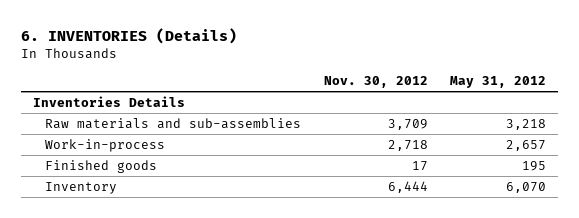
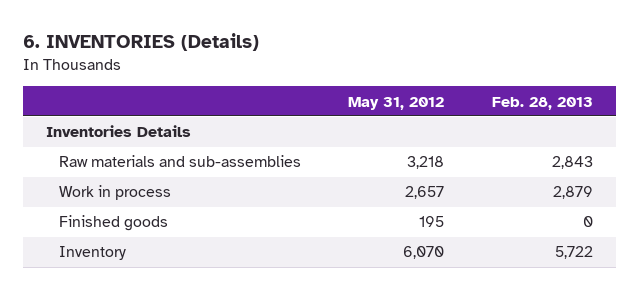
- | Nov. 30, 2012 | May 31, 2012
+ | May 31, 2012 | Feb. 28, 2013
- Work-in-process | 2,718 | 2,657
+ Work in process | 2,657 | 2,879

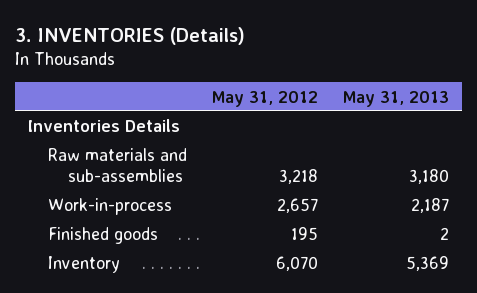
- 6. INVENTORIES (Details)
+ 3. INVENTORIES (Details)
- | May 31, 2012 | Feb. 28, 2013
+ | May 31, 2012 | May 31, 2013
- Work in process | 2,657 | 2,879
+ Work-in-process | 2,657 | 2,187

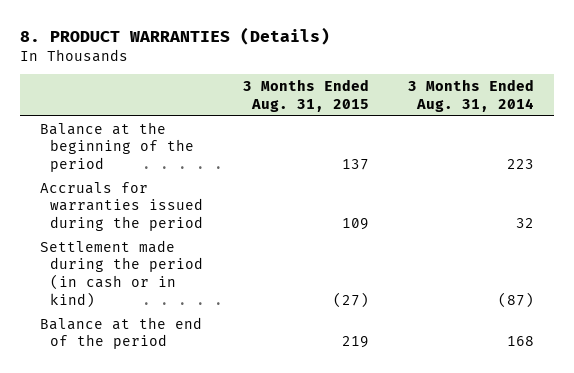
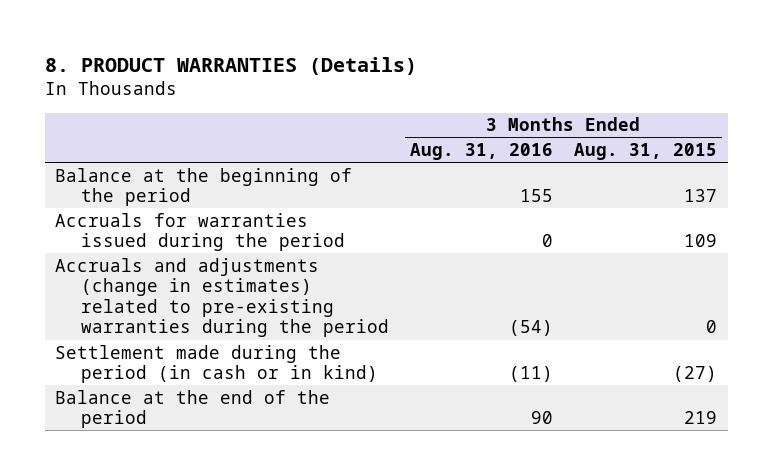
- | 3 Months Ended Aug. 31, 2015 | 3 Months Ended Aug. 31, 2014
+ | 3 Months Ended Aug. 31, 2016 | 3 Months Ended Aug. 31, 2015
+ Accruals and adjustments (change in estimates) related to pre-existing warranties during the period | (54) | 0

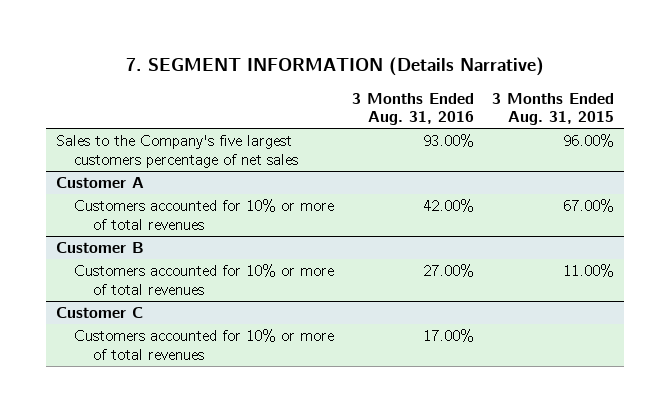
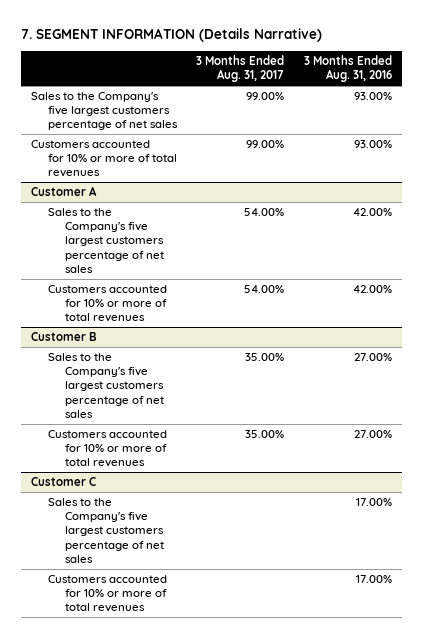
- | 3 Months Ended Aug. 31, 2016 | 3 Months Ended Aug. 31, 2015
+ | 3 Months Ended Aug. 31, 2017 | 3 Months Ended Aug. 31, 2016
+ Customers accounted for 10% or more of total revenues | 99.00% | 93.00%
@ Customer A
+ Sales to the Company's five largest customers percentage of net sales | 54.00% | 42.00%
@ Customer B
+ Sales to the Company's five largest customers percentage of net sales | 35.00% | 27.00%
@ Customer C
+ Sales to the Company's five largest customers percentage of net sales | | 17.00%

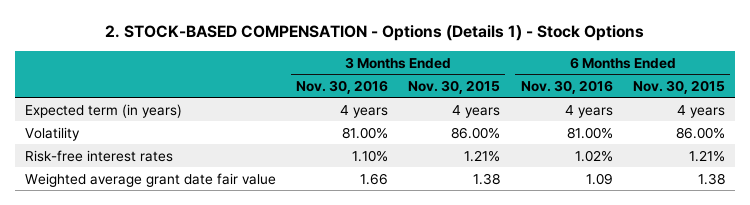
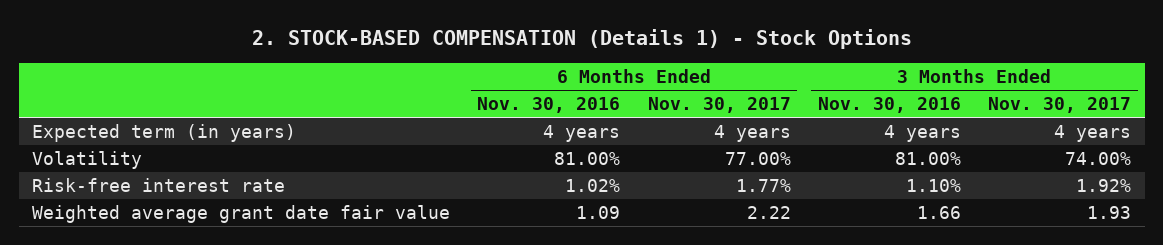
- 2. STOCK-BASED COMPENSATION - Options (Details 1) - Stock Options
+ 2. STOCK-BASED COMPENSATION (Details 1) - Stock Options
- | 3 Months Ended Nov. 30, 2016 | 3 Months Ended Nov. 30, 2015 | 6 Months Ended Nov. 30, 2016 | 6 Months Ended Nov. 30, 2015
+ | 6 Months Ended Nov. 30, 2016 | 6 Months Ended Nov. 30, 2017 | 3 Months Ended Nov. 30, 2016 | 3 Months Ended Nov. 30, 2017
- Risk-free interest rates | 1.10% | 1.21% | 1.02% | 1.21%
+ Risk-free interest rate | 1.02% | 1.77% | 1.10% | 1.92%

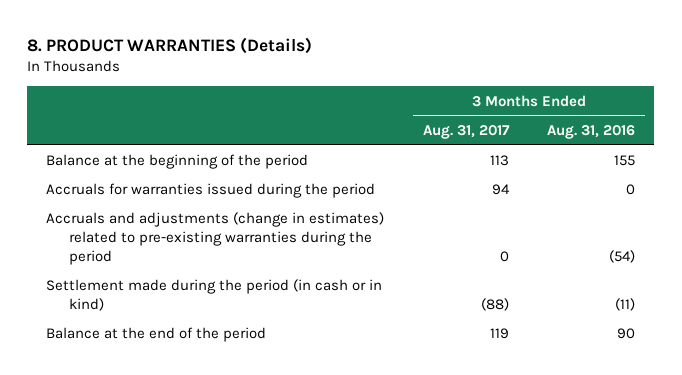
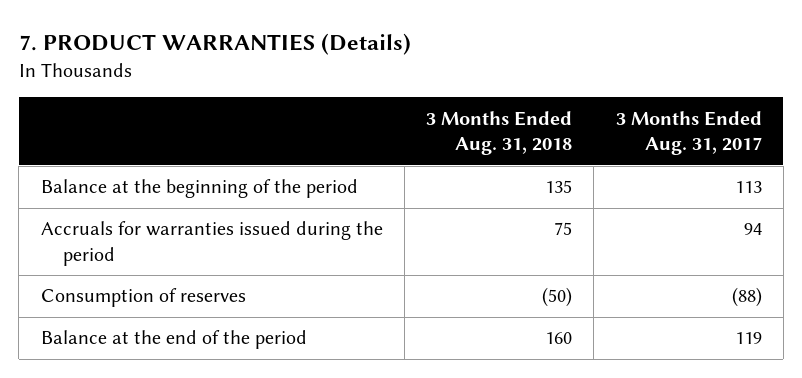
- 8. PRODUCT WARRANTIES (Details)
+ 7. PRODUCT WARRANTIES (Details)
- | 3 Months Ended Aug. 31, 2017 | 3 Months Ended Aug. 31, 2016
+ | 3 Months Ended Aug. 31, 2018 | 3 Months Ended Aug. 31, 2017
- Accruals and adjustments (change in estimates) related to pre-existing warranties during the period | 0 | (54)
- Settlement made during the period (in cash or in kind) | (88) | (11)
+ Consumption of reserves | (50) | (88)

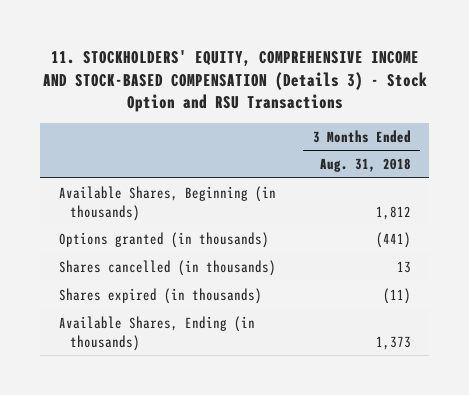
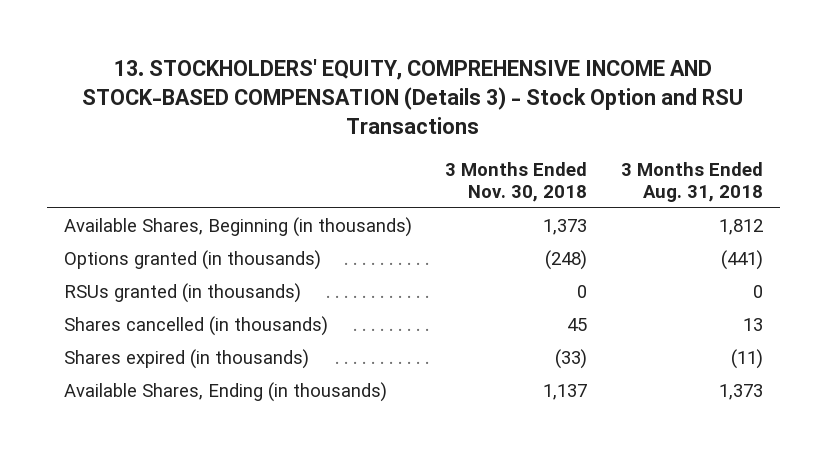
- 11. STOCKHOLDERS' EQUITY, COMPREHENSIVE INCOME AND STOCK-BASED COMPENSATION (Details 3) - Stock Option and RSU Transactions
+ 13. STOCKHOLDERS' EQUITY, COMPREHENSIVE INCOME AND STOCK-BASED COMPENSATION (Details 3) - Stock Option and RSU Transactions
- | 3 Months Ended Aug. 31, 2018
+ | 3 Months Ended Nov. 30, 2018 | 3 Months Ended Aug. 31, 2018
+ RSUs granted (in thousands) | 0 | 0

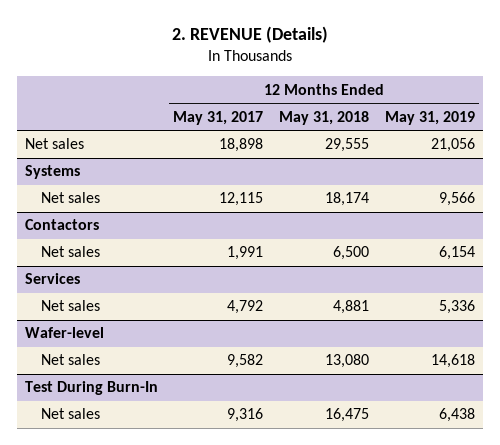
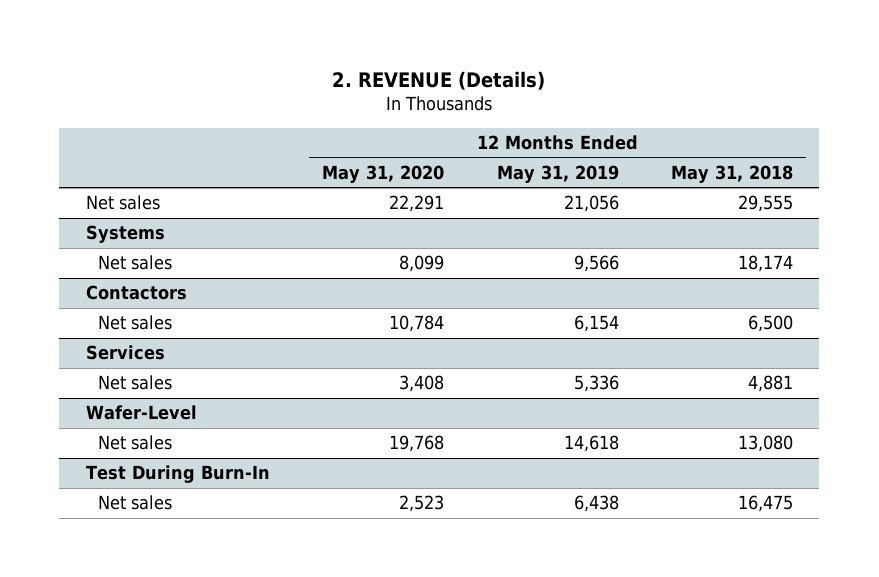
- | 12 Months Ended May 31, 2017 | 12 Months Ended May 31, 2018 | 12 Months Ended May 31, 2019
+ | 12 Months Ended May 31, 2020 | 12 Months Ended May 31, 2019 | 12 Months Ended May 31, 2018
- Wafer-level
+ Wafer-Level

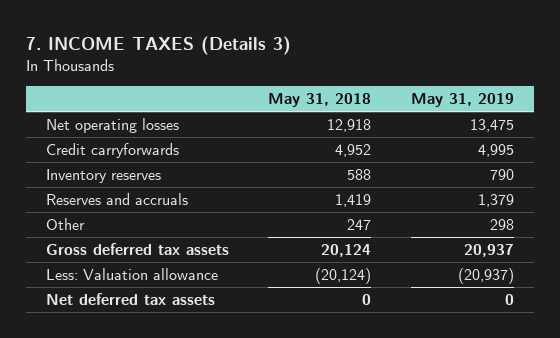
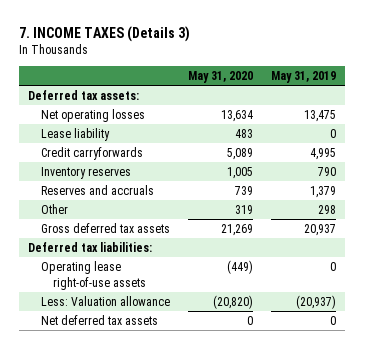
- | May 31, 2018 | May 31, 2019
+ | May 31, 2020 | May 31, 2019
+ Deferred tax assets:
+ Lease liability | 483 | 0
+ Deferred tax liabilities:
+ Operating lease right-of-use assets | (449) | 0

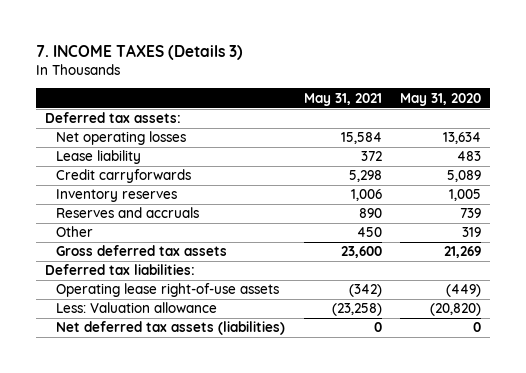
- | May 31, 2020 | May 31, 2019
+ | May 31, 2021 | May 31, 2020
- Net deferred tax assets | 0 | 0
+ Net deferred tax assets (liabilities) | 0 | 0

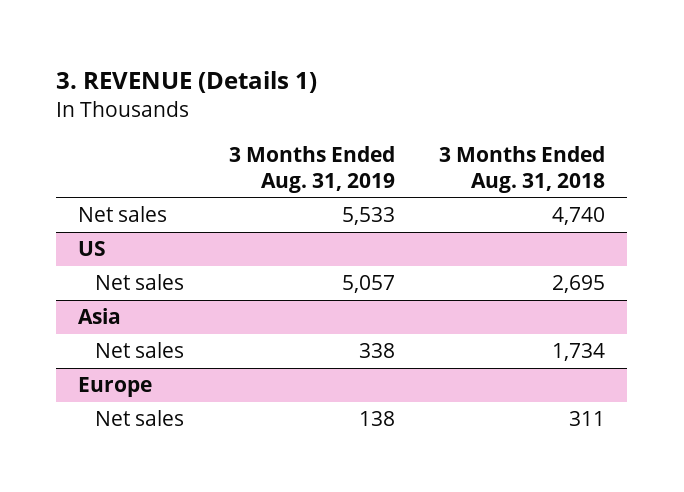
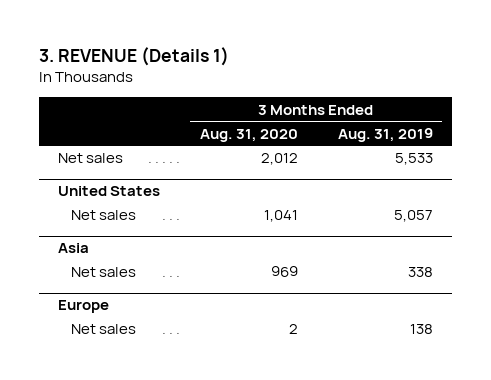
- | 3 Months Ended Aug. 31, 2019 | 3 Months Ended Aug. 31, 2018
+ | 3 Months Ended Aug. 31, 2020 | 3 Months Ended Aug. 31, 2019
- US
+ United States

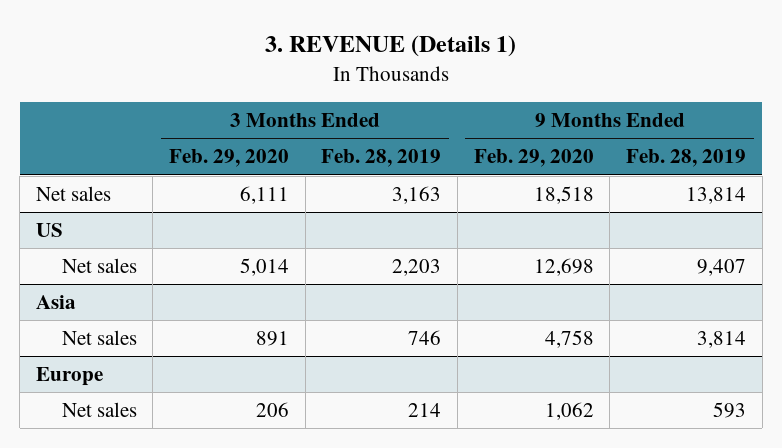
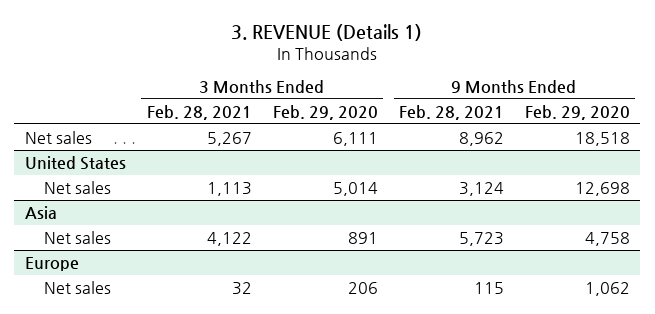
- | 3 Months Ended Feb. 29, 2020 | 3 Months Ended Feb. 28, 2019 | 9 Months Ended Feb. 29, 2020 | 9 Months Ended Feb. 28, 2019
+ | 3 Months Ended Feb. 28, 2021 | 3 Months Ended Feb. 29, 2020 | 9 Months Ended Feb. 28, 2021 | 9 Months Ended Feb. 29, 2020
- US
+ United States

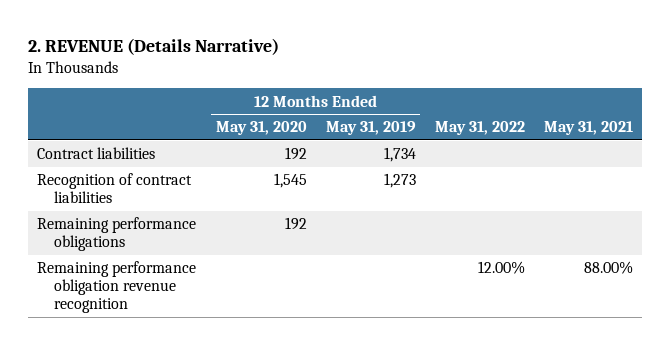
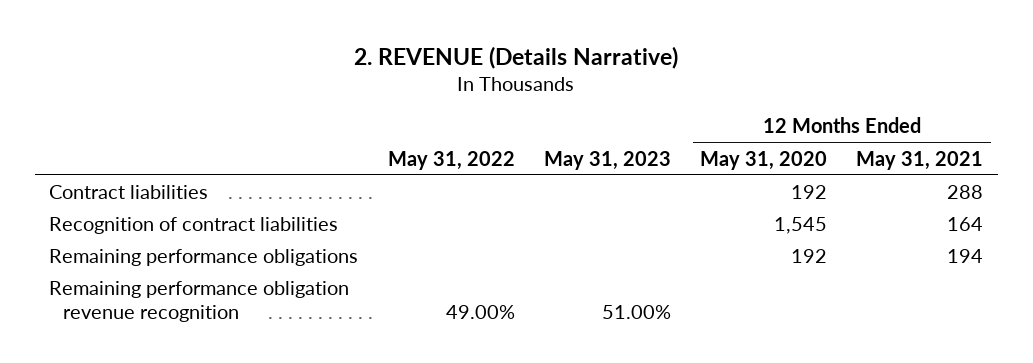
- | 12 Months Ended May 31, 2020 | 12 Months Ended May 31, 2019 | May 31, 2022 | May 31, 2021
+ | May 31, 2022 | May 31, 2023 | 12 Months Ended May 31, 2020 | 12 Months Ended May 31, 2021
- Remaining performance obligation revenue recognition | | | 12.00% | 88.00%
+ Remaining performance obligation revenue recognition | 49.00% | 51.00% | |

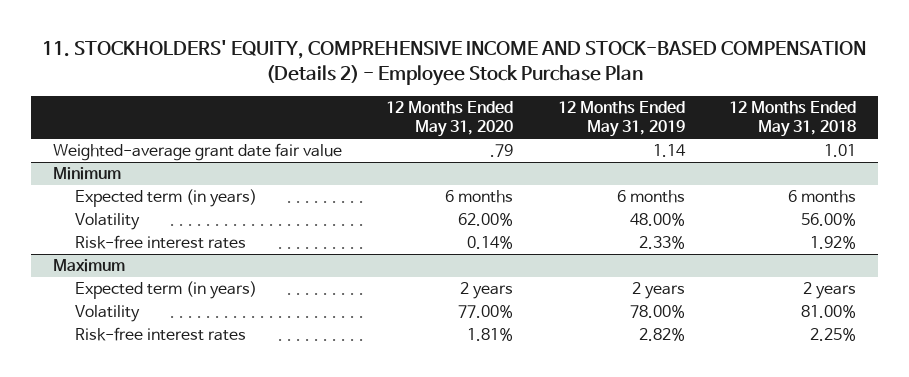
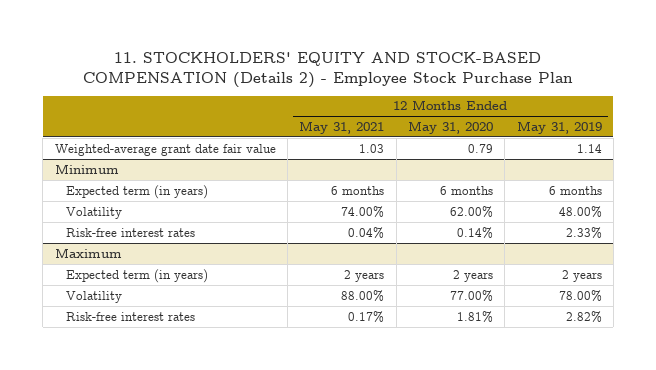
- 11. STOCKHOLDERS' EQUITY, COMPREHENSIVE INCOME AND STOCK-BASED COMPENSATION (Details 2) - Employee Stock Purchase Plan
+ 11. STOCKHOLDERS' EQUITY AND STOCK-BASED COMPENSATION (Details 2) - Employee Stock Purchase Plan
- | 12 Months Ended May 31, 2020 | 12 Months Ended May 31, 2019 | 12 Months Ended May 31, 2018
+ | 12 Months Ended May 31, 2021 | 12 Months Ended May 31, 2020 | 12 Months Ended May 31, 2019
- Weighted-average grant date fair value | .79 | 1.14 | 1.01
+ Weighted-average grant date fair value | 1.03 | 0.79 | 1.14

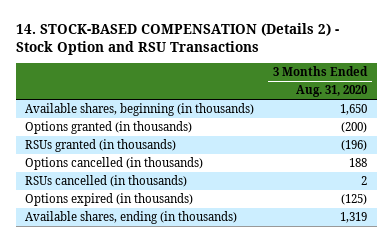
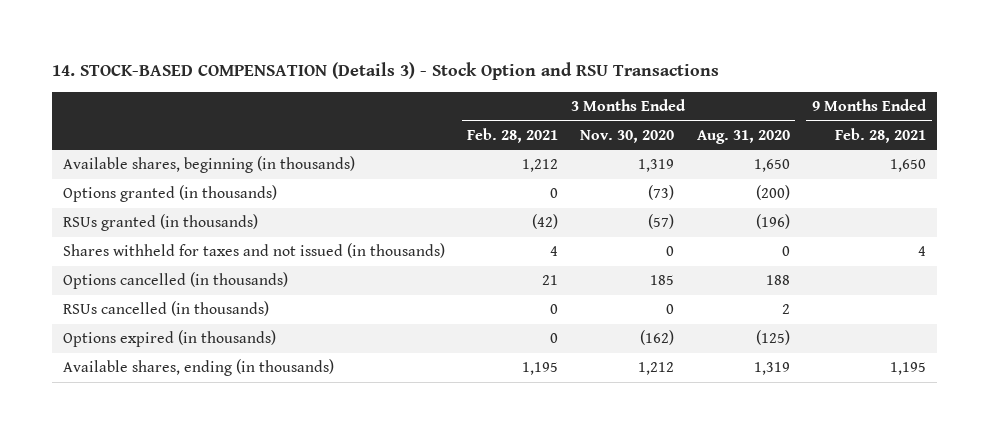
- 14. STOCK-BASED COMPENSATION (Details 2) - Stock Option and RSU Transactions
+ 14. STOCK-BASED COMPENSATION (Details 3) - Stock Option and RSU Transactions
- | 3 Months Ended Aug. 31, 2020
+ | 3 Months Ended Feb. 28, 2021 | 3 Months Ended Nov. 30, 2020 | 3 Months Ended Aug. 31, 2020 | 9 Months Ended Feb. 28, 2021
+ Shares withheld for taxes and not issued (in thousands) | 4 | 0 | 0 | 4

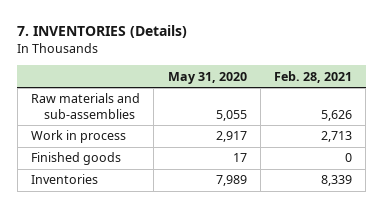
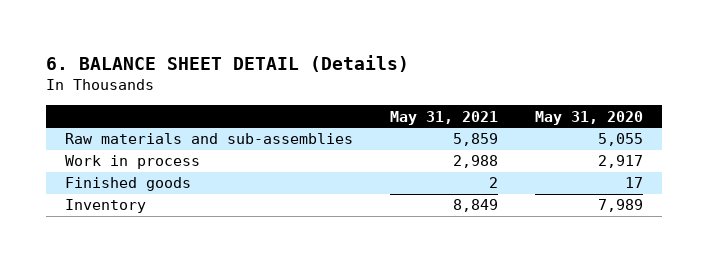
- 7. INVENTORIES (Details)
+ 6. BALANCE SHEET DETAIL (Details)
- | May 31, 2020 | Feb. 28, 2021
+ | May 31, 2021 | May 31, 2020
- Inventories | 7,989 | 8,339
+ Inventory | 8,849 | 7,989

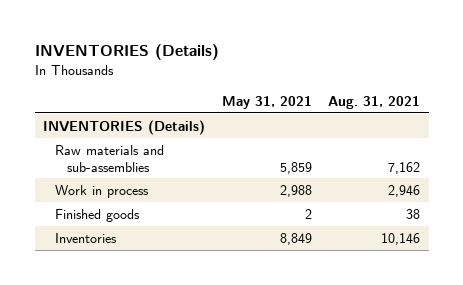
- 6. BALANCE SHEET DETAIL (Details)
+ INVENTORIES (Details)
- | May 31, 2021 | May 31, 2020
+ | May 31, 2021 | Aug. 31, 2021
+ INVENTORIES (Details)
- Inventory | 8,849 | 7,989
+ Inventories | 8,849 | 10,146

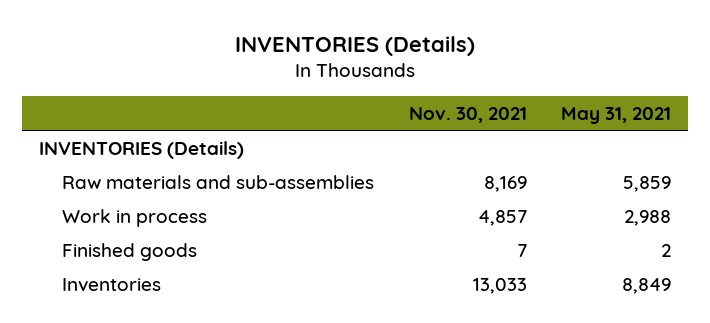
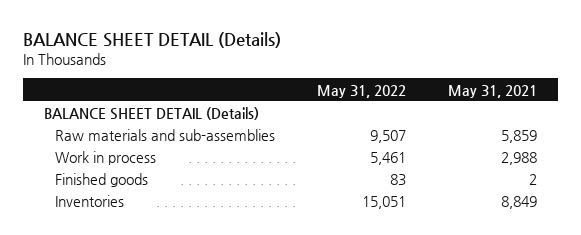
- INVENTORIES (Details)
+ BALANCE SHEET DETAIL (Details)
- | Nov. 30, 2021 | May 31, 2021
+ | May 31, 2022 | May 31, 2021
- INVENTORIES (Details)
+ BALANCE SHEET DETAIL (Details)

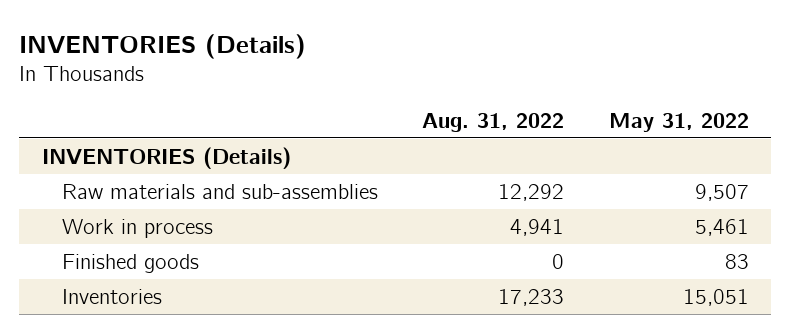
- BALANCE SHEET DETAIL (Details)
+ INVENTORIES (Details)
- | May 31, 2022 | May 31, 2021
+ | Aug. 31, 2022 | May 31, 2022
- BALANCE SHEET DETAIL (Details)
+ INVENTORIES (Details)

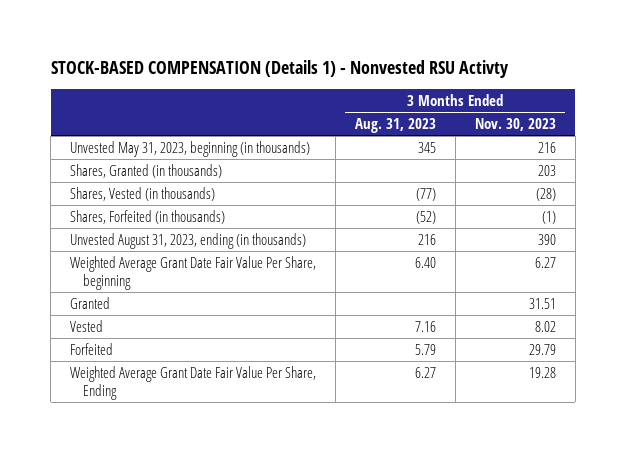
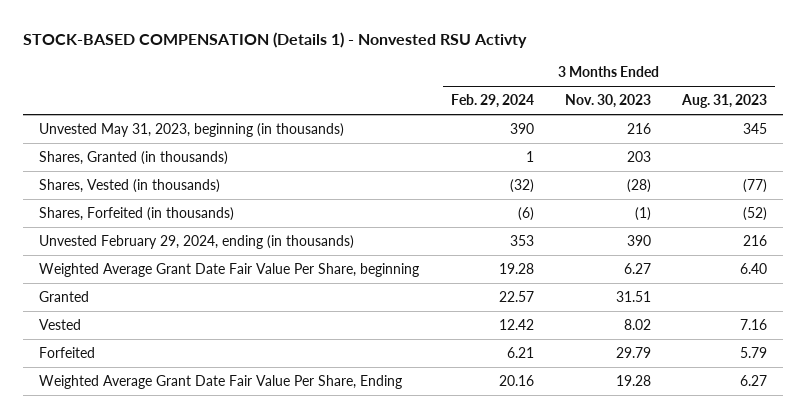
- | 3 Months Ended Aug. 31, 2023 | 3 Months Ended Nov. 30, 2023
+ | 3 Months Ended Feb. 29, 2024 | 3 Months Ended Nov. 30, 2023 | 3 Months Ended Aug. 31, 2023
- Unvested August 31, 2023, ending (in thousands) | 216 | 390
+ Unvested February 29, 2024, ending (in thousands) | 353 | 390 | 216

